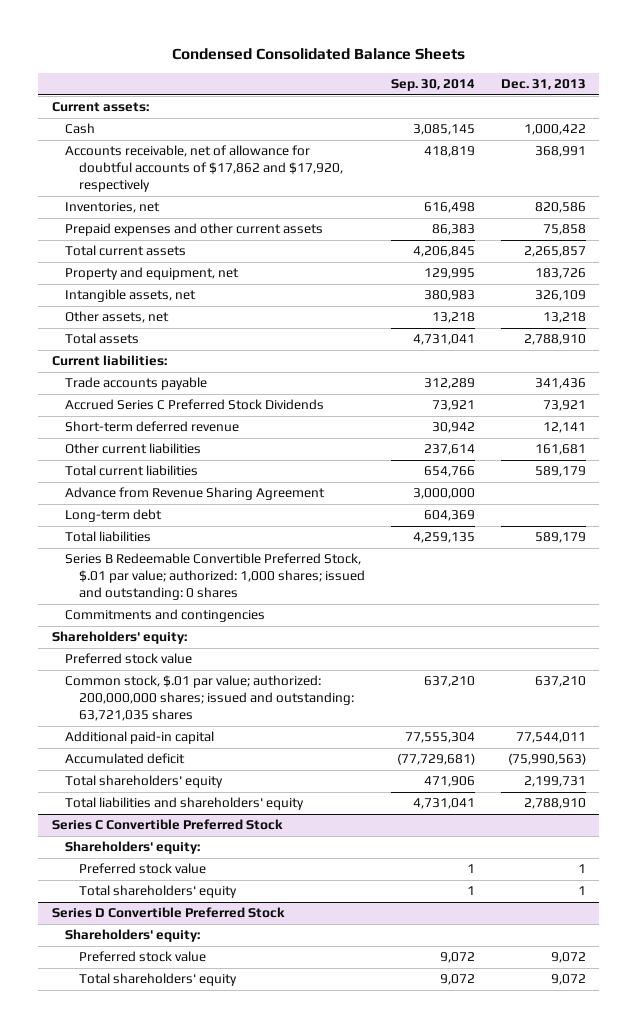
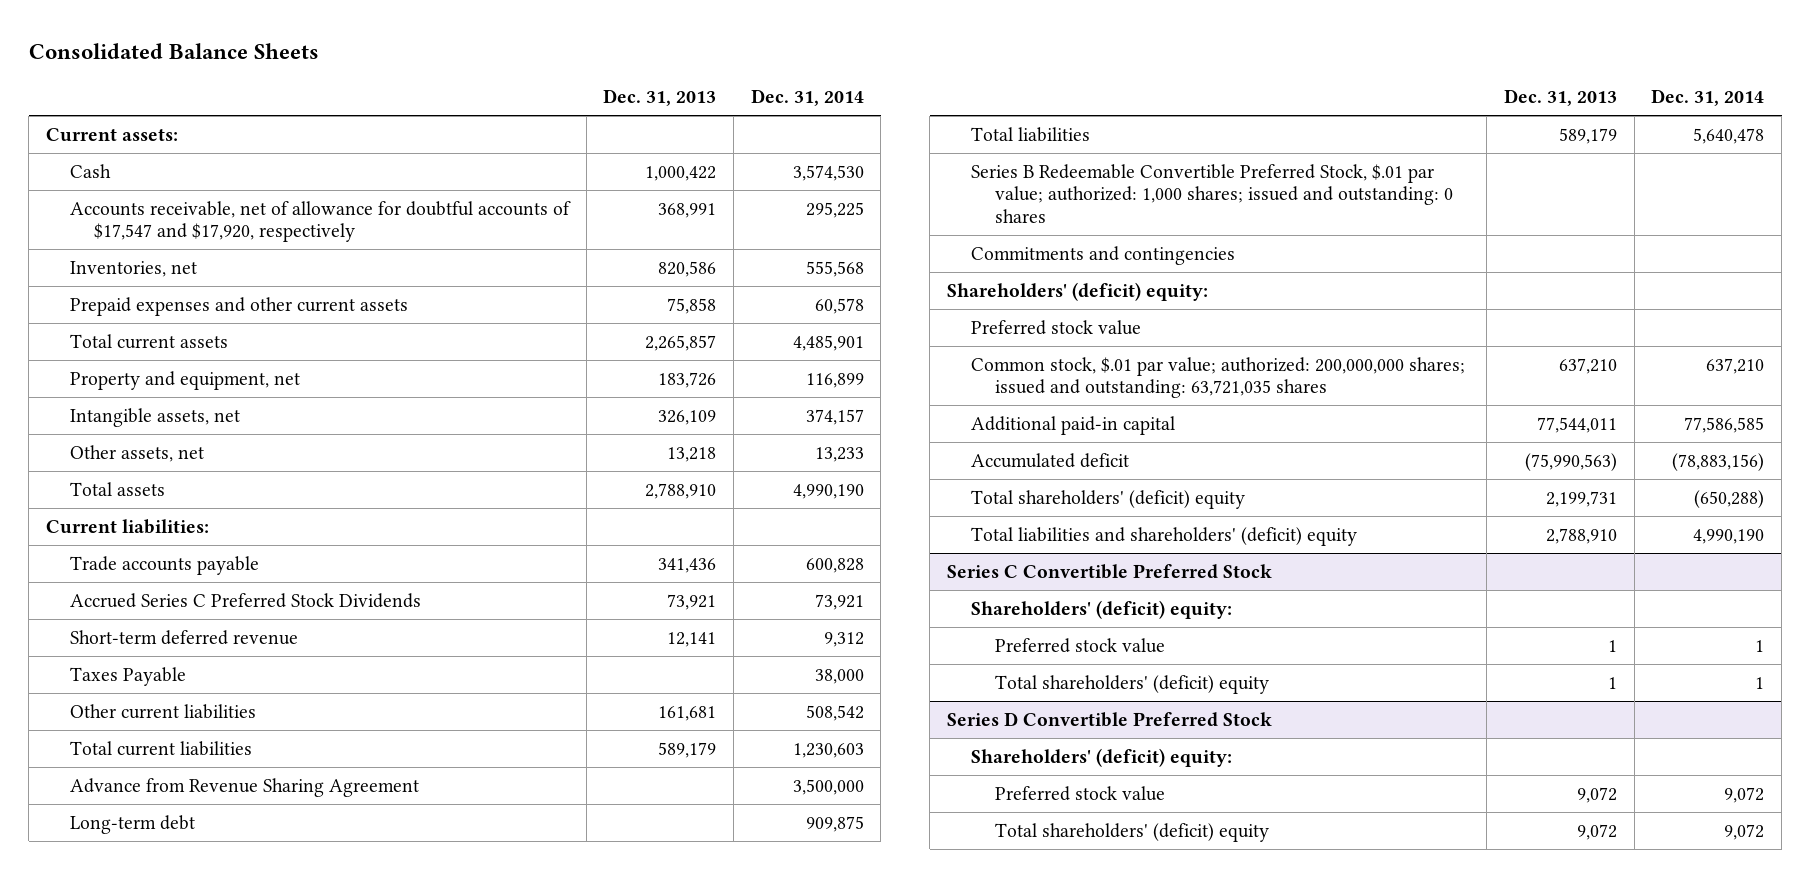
- Condensed Consolidated Balance Sheets
+ Consolidated Balance Sheets
- | Sep. 30, 2014 | Dec. 31, 2013
+ | Dec. 31, 2013 | Dec. 31, 2014
- Accounts receivable, net of allowance for doubtful accounts of $17,862 and $17,920, respectively | 418,819 | 368,991
+ Accounts receivable, net of allowance for doubtful accounts of $17,547 and $17,920, respectively | 368,991 | 295,225
+ Taxes Payable | | 38,000
- Shareholders' equity:
+ Shareholders' (deficit) equity:
- Total shareholders' equity | 471,906 | 2,199,731
- Total liabilities and shareholders' equity | 4,731,041 | 2,788,910
+ Total shareholders' (deficit) equity | 2,199,731 | (650,288)
+ Total liabilities and shareholders' (deficit) equity | 2,788,910 | 4,990,190
@ Series C Convertible Preferred Stock
- Shareholders' equity:
+ Shareholders' (deficit) equity:
- Total shareholders' equity | 1 | 1
+ Total shareholders' (deficit) equity | 1 | 1
@ Series D Convertible Preferred Stock
- Shareholders' equity:
+ Shareholders' (deficit) equity:
- Total shareholders' equity | 9,072 | 9,072
+ Total shareholders' (deficit) equity | 9,072 | 9,072

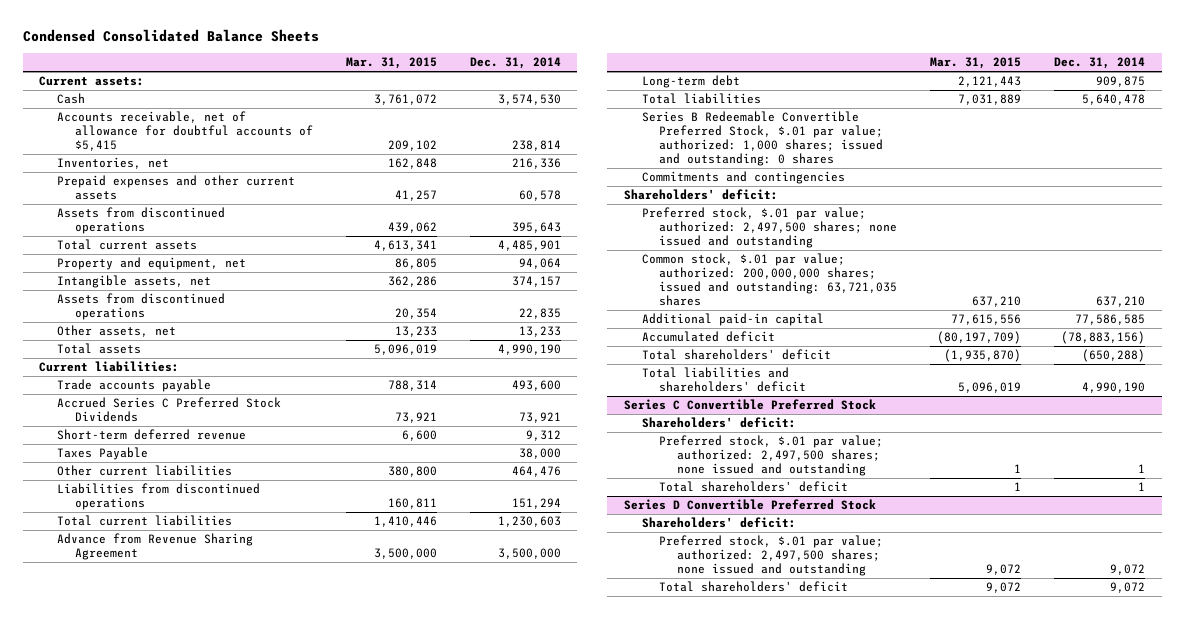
- Consolidated Balance Sheets
+ Condensed Consolidated Balance Sheets
- | Dec. 31, 2013 | Dec. 31, 2014
+ | Mar. 31, 2015 | Dec. 31, 2014
- Accounts receivable, net of allowance for doubtful accounts of $17,547 and $17,920, respectively | 368,991 | 295,225
- Inventories, net | 820,586 | 555,568
+ Accounts receivable, net of allowance for doubtful accounts of $5,415 | 209,102 | 238,814
+ Inventories, net | 162,848 | 216,336
+ Assets from discontinued operations | 439,062 | 395,643
- Property and equipment, net | 183,726 | 116,899
+ Property and equipment, net | 86,805 | 94,064
+ Assets from discontinued operations | 20,354 | 22,835
- Trade accounts payable | 341,436 | 600,828
+ Trade accounts payable | 788,314 | 493,600
- Other current liabilities | 161,681 | 508,542
+ Other current liabilities | 380,800 | 464,476
+ Liabilities from discontinued operations | 160,811 | 151,294
- Shareholders' (deficit) equity:
- Preferred stock value
+ Shareholders' deficit:
+ Preferred stock, $.01 par value; authorized: 2,497,500 shares; none issued and outstanding
- Total shareholders' (deficit) equity | 2,199,731 | (650,288)
- Total liabilities and shareholders' (deficit) equity | 2,788,910 | 4,990,190
+ Total shareholders' deficit | (1,935,870) | (650,288)
+ Total liabilities and shareholders' deficit | 5,096,019 | 4,990,190
@ Series C Convertible Preferred Stock
- Shareholders' (deficit) equity:
- Preferred stock value | 1 | 1
- Total shareholders' (deficit) equity | 1 | 1
+ Shareholders' deficit:
+ Preferred stock, $.01 par value; authorized: 2,497,500 shares; none issued and outstanding | 1 | 1
+ Total shareholders' deficit | 1 | 1
@ Series D Convertible Preferred Stock
- Shareholders' (deficit) equity:
- Preferred stock value | 9,072 | 9,072
- Total shareholders' (deficit) equity | 9,072 | 9,072
+ Shareholders' deficit:
+ Preferred stock, $.01 par value; authorized: 2,497,500 shares; none issued and outstanding | 9,072 | 9,072
+ Total shareholders' deficit | 9,072 | 9,072

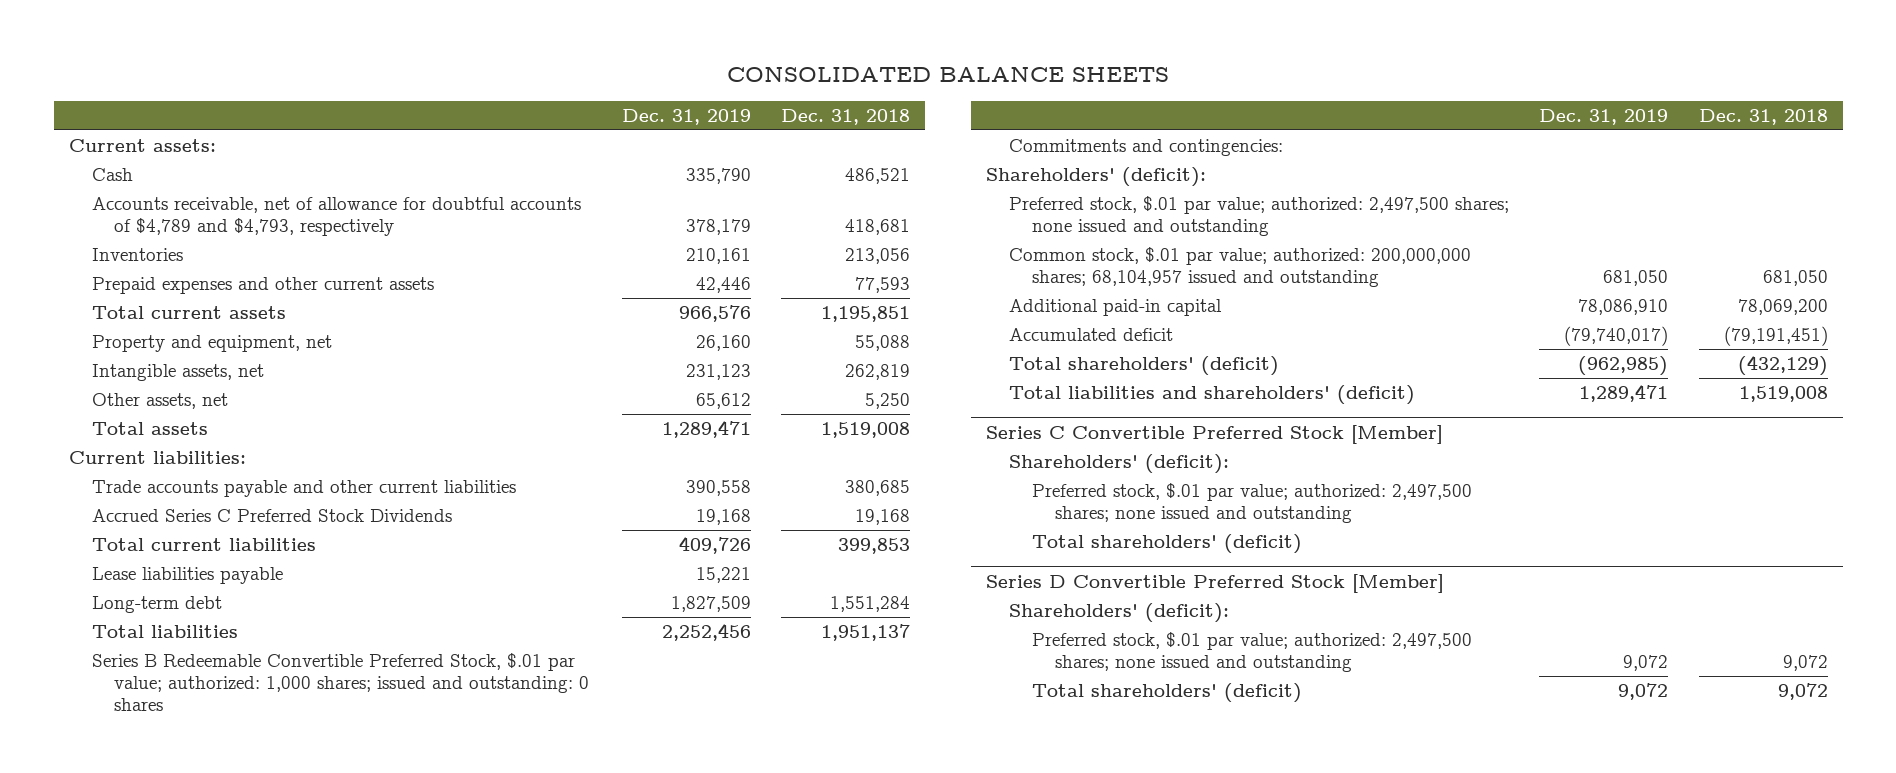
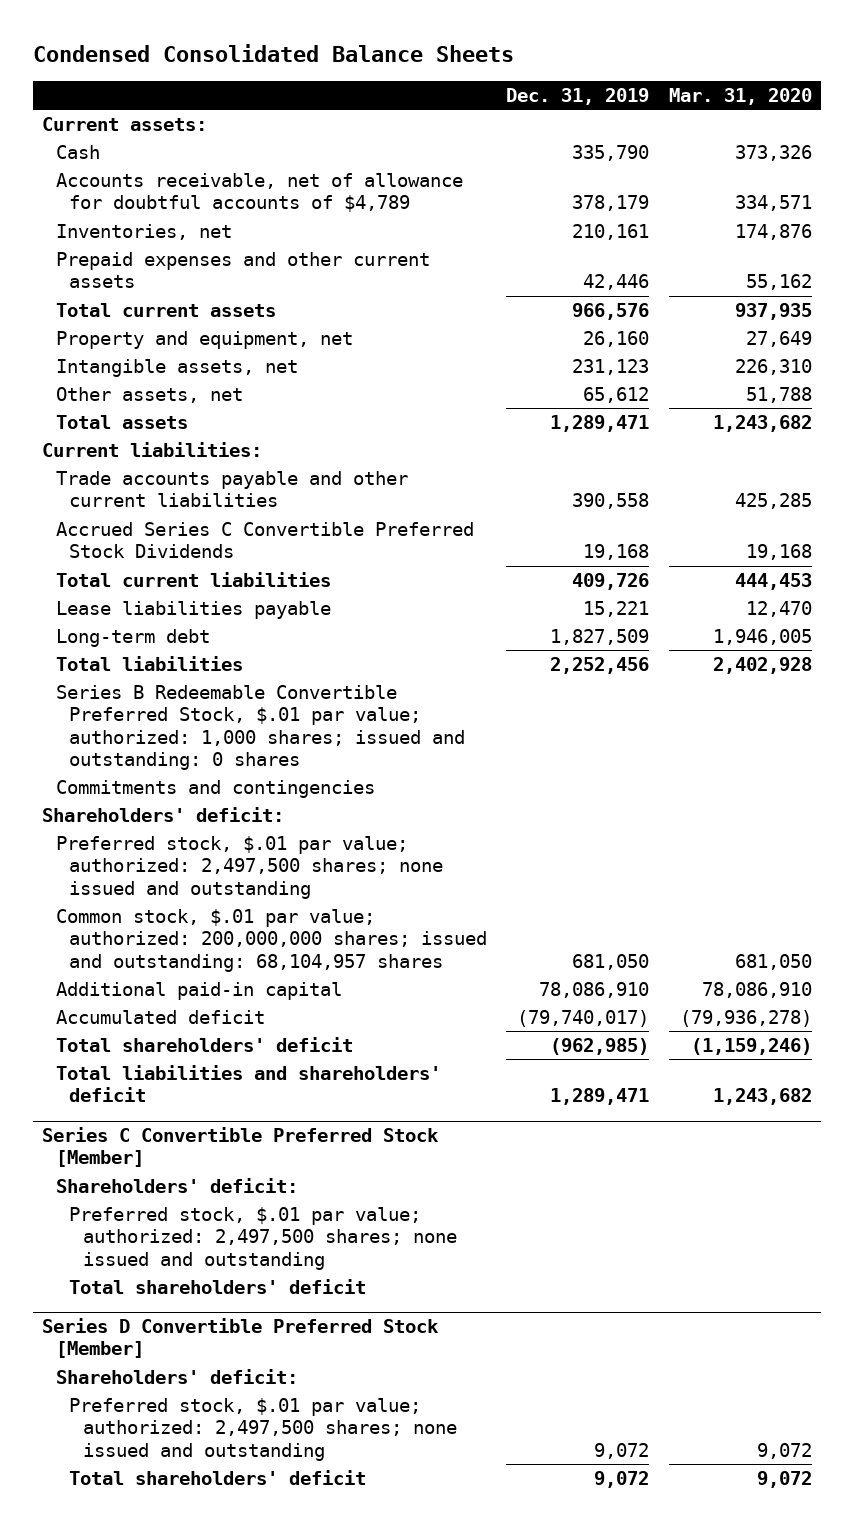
- CONSOLIDATED BALANCE SHEETS
+ Condensed Consolidated Balance Sheets
- | Dec. 31, 2019 | Dec. 31, 2018
+ | Dec. 31, 2019 | Mar. 31, 2020
- Accounts receivable, net of allowance for doubtful accounts of $4,789 and $4,793, respectively | 378,179 | 418,681
- Inventories | 210,161 | 213,056
+ Accounts receivable, net of allowance for doubtful accounts of $4,789 | 378,179 | 334,571
+ Inventories, net | 210,161 | 174,876
- Accrued Series C Preferred Stock Dividends | 19,168 | 19,168
+ Accrued Series C Convertible Preferred Stock Dividends | 19,168 | 19,168
- Commitments and contingencies:
- Shareholders' (deficit):
+ Commitments and contingencies
+ Shareholders' deficit:
- Common stock, $.01 par value; authorized: 200,000,000 shares; 68,104,957 issued and outstanding | 681,050 | 681,050
+ Common stock, $.01 par value; authorized: 200,000,000 shares; issued and outstanding: 68,104,957 shares | 681,050 | 681,050
- Total shareholders' (deficit) | (962,985) | (432,129)
- Total liabilities and shareholders' (deficit) | 1,289,471 | 1,519,008
+ Total shareholders' deficit | (962,985) | (1,159,246)
+ Total liabilities and shareholders' deficit | 1,289,471 | 1,243,682
@ Series C Convertible Preferred Stock [Member]
- Shareholders' (deficit):
+ Shareholders' deficit:
- Total shareholders' (deficit)
+ Total shareholders' deficit
@ Series D Convertible Preferred Stock [Member]
- Shareholders' (deficit):
+ Shareholders' deficit:
- Total shareholders' (deficit) | 9,072 | 9,072
+ Total shareholders' deficit | 9,072 | 9,072

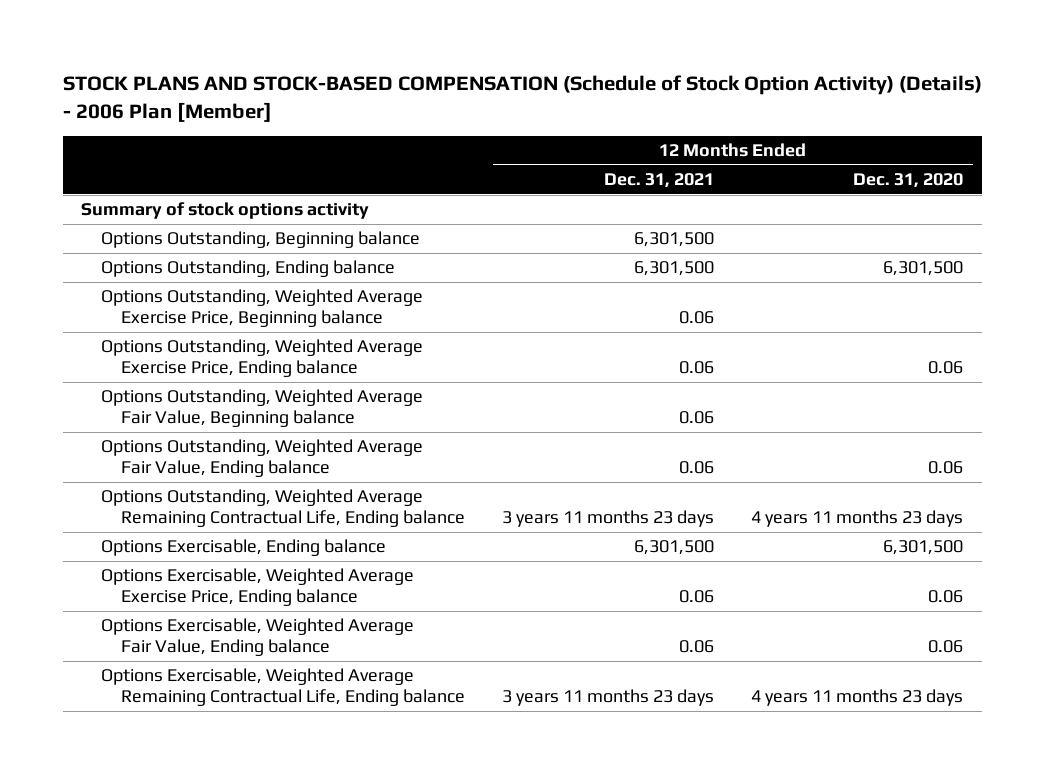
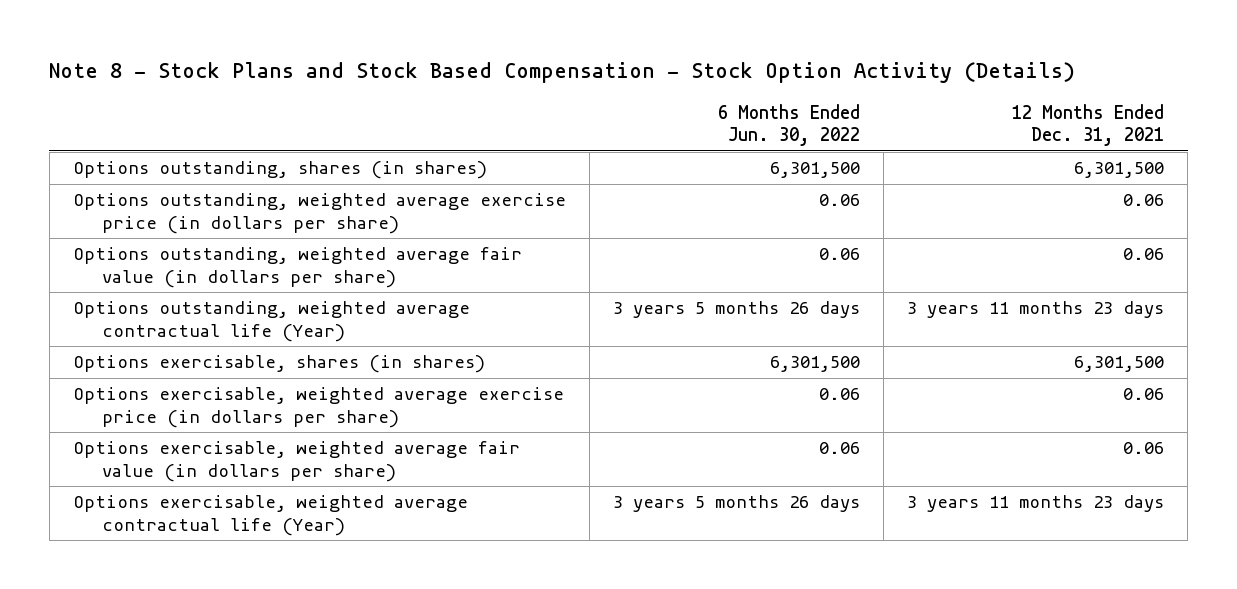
- STOCK PLANS AND STOCK-BASED COMPENSATION (Schedule of Stock Option Activity) (Details) - 2006 Plan [Member]
+ Note 8 - Stock Plans and Stock Based Compensation - Stock Option Activity (Details)
- | 12 Months Ended Dec. 31, 2021 | 12 Months Ended Dec. 31, 2020
+ | 6 Months Ended Jun. 30, 2022 | 12 Months Ended Dec. 31, 2021
- Summary of stock options activity
- Options Outstanding, Beginning balance | 6,301,500 |
- Options Outstanding, Ending balance | 6,301,500 | 6,301,500
- Options Outstanding, Weighted Average Exercise Price, Beginning balance | 0.06 |
- Options Outstanding, Weighted Average Exercise Price, Ending balance | 0.06 | 0.06
- Options Outstanding, Weighted Average Fair Value, Beginning balance | 0.06 |
- Options Outstanding, Weighted Average Fair Value, Ending balance | 0.06 | 0.06
- Options Outstanding, Weighted Average Remaining Contractual Life, Ending balance | 3 years 11 months 23 days | 4 years 11 months 23 days
- Options Exercisable, Ending balance | 6,301,500 | 6,301,500
- Options Exercisable, Weighted Average Exercise Price, Ending balance | 0.06 | 0.06
- Options Exercisable, Weighted Average Fair Value, Ending balance | 0.06 | 0.06
- Options Exercisable, Weighted Average Remaining Contractual Life, Ending balance | 3 years 11 months 23 days | 4 years 11 months 23 days
+ Options outstanding, shares (in shares) | 6,301,500 | 6,301,500
+ Options outstanding, weighted average exercise price (in dollars per share) | 0.06 | 0.06
+ Options outstanding, weighted average fair value (in dollars per share) | 0.06 | 0.06
+ Options outstanding, weighted average contractual life (Year) | 3 years 5 months 26 days | 3 years 11 months 23 days
+ Options exercisable, shares (in shares) | 6,301,500 | 6,301,500
+ Options exercisable, weighted average exercise price (in dollars per share) | 0.06 | 0.06
+ Options exercisable, weighted average fair value (in dollars per share) | 0.06 | 0.06
+ Options exercisable, weighted average contractual life (Year) | 3 years 5 months 26 days | 3 years 11 months 23 days

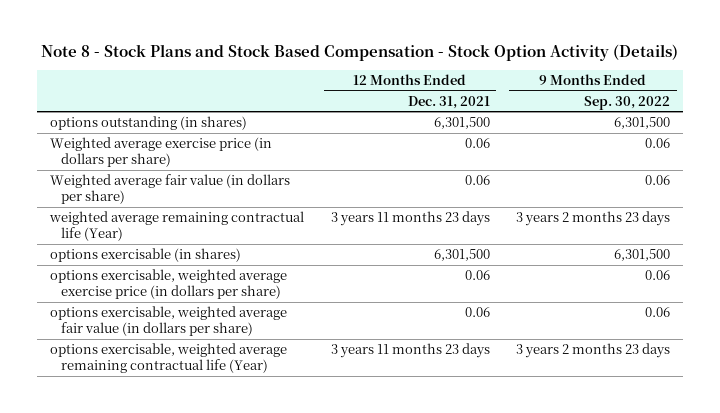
- | 6 Months Ended Jun. 30, 2022 | 12 Months Ended Dec. 31, 2021
+ | 12 Months Ended Dec. 31, 2021 | 9 Months Ended Sep. 30, 2022
- Options outstanding, shares (in shares) | 6,301,500 | 6,301,500
- Options outstanding, weighted average exercise price (in dollars per share) | 0.06 | 0.06
- Options outstanding, weighted average fair value (in dollars per share) | 0.06 | 0.06
- Options outstanding, weighted average contractual life (Year) | 3 years 5 months 26 days | 3 years 11 months 23 days
- Options exercisable, shares (in shares) | 6,301,500 | 6,301,500
- Options exercisable, weighted average exercise price (in dollars per share) | 0.06 | 0.06
- Options exercisable, weighted average fair value (in dollars per share) | 0.06 | 0.06
- Options exercisable, weighted average contractual life (Year) | 3 years 5 months 26 days | 3 years 11 months 23 days
+ options outstanding (in shares) | 6,301,500 | 6,301,500
+ Weighted average exercise price (in dollars per share) | 0.06 | 0.06
+ Weighted average fair value (in dollars per share) | 0.06 | 0.06
+ weighted average remaining contractual life (Year) | 3 years 11 months 23 days | 3 years 2 months 23 days
+ options exercisable (in shares) | 6,301,500 | 6,301,500
+ options exercisable, weighted average exercise price (in dollars per share) | 0.06 | 0.06
+ options exercisable, weighted average fair value (in dollars per share) | 0.06 | 0.06
+ options exercisable, weighted average remaining contractual life (Year) | 3 years 11 months 23 days | 3 years 2 months 23 days

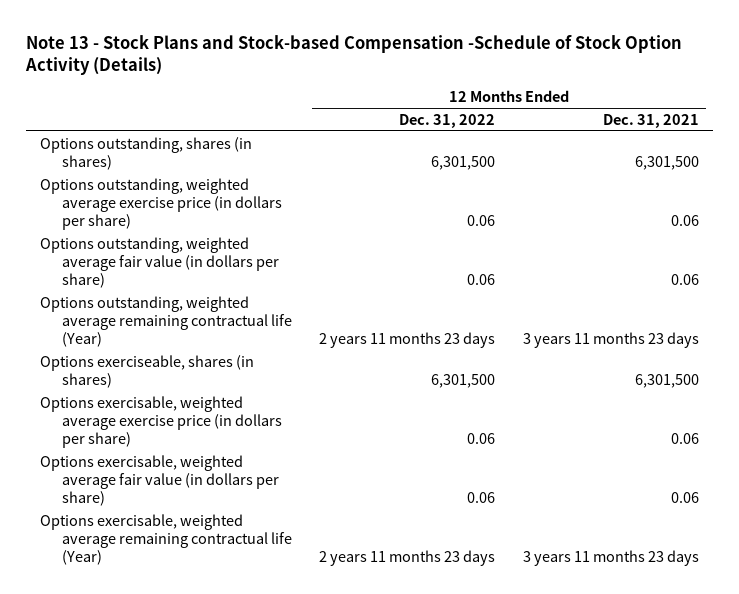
- Note 8 - Stock Plans and Stock Based Compensation - Stock Option Activity (Details)
+ Note 13 - Stock Plans and Stock-based Compensation -Schedule of Stock Option Activity (Details)
- | 12 Months Ended Dec. 31, 2021 | 9 Months Ended Sep. 30, 2022
+ | 12 Months Ended Dec. 31, 2022 | 12 Months Ended Dec. 31, 2021
- options outstanding (in shares) | 6,301,500 | 6,301,500
- Weighted average exercise price (in dollars per share) | 0.06 | 0.06
- Weighted average fair value (in dollars per share) | 0.06 | 0.06
- weighted average remaining contractual life (Year) | 3 years 11 months 23 days | 3 years 2 months 23 days
- options exercisable (in shares) | 6,301,500 | 6,301,500
- options exercisable, weighted average exercise price (in dollars per share) | 0.06 | 0.06
- options exercisable, weighted average fair value (in dollars per share) | 0.06 | 0.06
- options exercisable, weighted average remaining contractual life (Year) | 3 years 11 months 23 days | 3 years 2 months 23 days
+ Options outstanding, shares (in shares) | 6,301,500 | 6,301,500
+ Options outstanding, weighted average exercise price (in dollars per share) | 0.06 | 0.06
+ Options outstanding, weighted average fair value (in dollars per share) | 0.06 | 0.06
+ Options outstanding, weighted average remaining contractual life (Year) | 2 years 11 months 23 days | 3 years 11 months 23 days
+ Options exerciseable, shares (in shares) | 6,301,500 | 6,301,500
+ Options exercisable, weighted average exercise price (in dollars per share) | 0.06 | 0.06
+ Options exercisable, weighted average fair value (in dollars per share) | 0.06 | 0.06
+ Options exercisable, weighted average remaining contractual life (Year) | 2 years 11 months 23 days | 3 years 11 months 23 days

